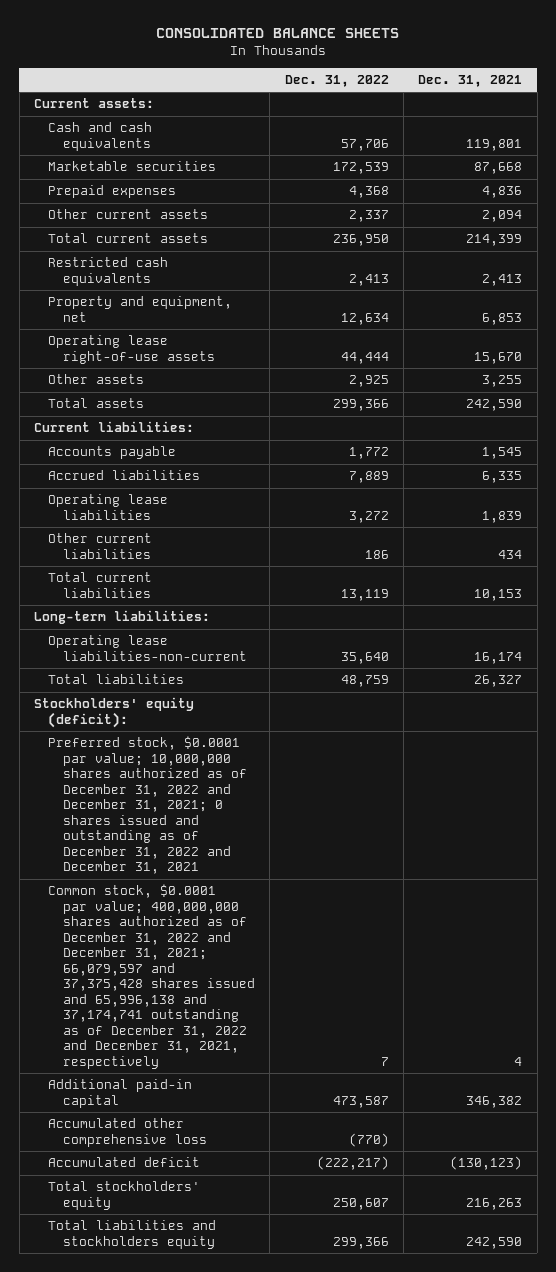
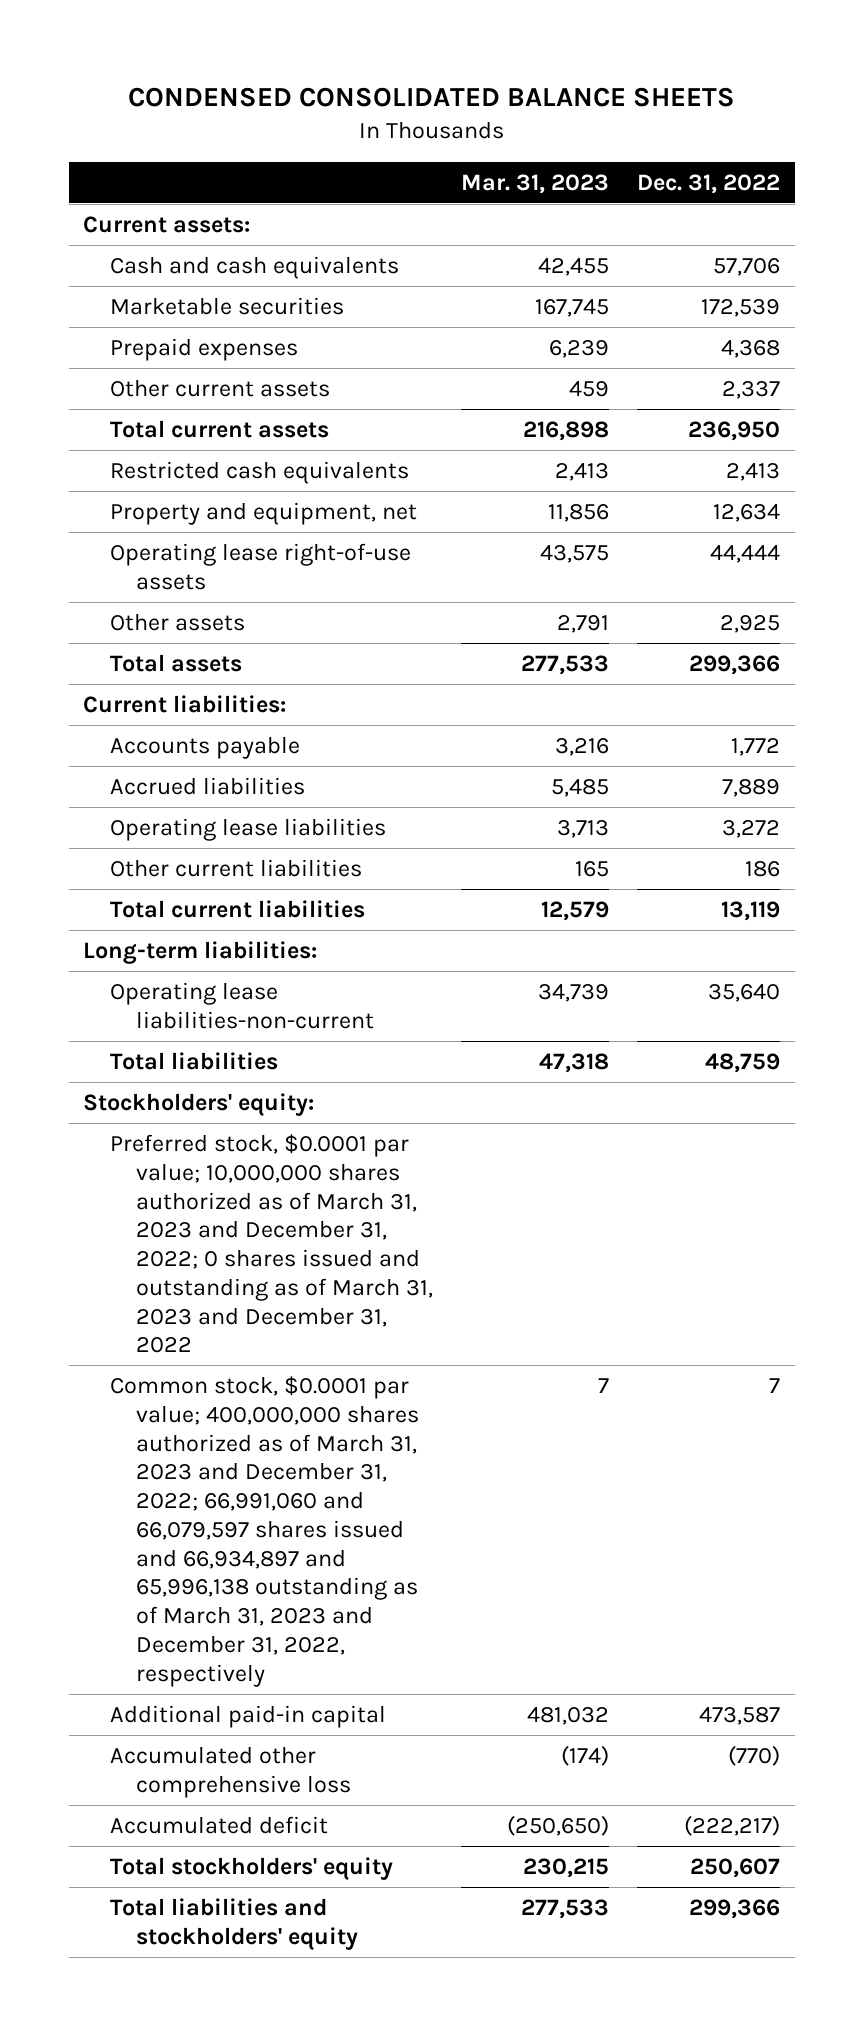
- CONSOLIDATED BALANCE SHEETS
+ CONDENSED CONSOLIDATED BALANCE SHEETS
- | Dec. 31, 2022 | Dec. 31, 2021
+ | Mar. 31, 2023 | Dec. 31, 2022
- Stockholders' equity (deficit):
- Preferred stock, $0.0001 par value; 10,000,000 shares authorized as of December 31, 2022 and December 31, 2021; 0 shares issued and outstanding as of December 31, 2022 and December 31, 2021
- Common stock, $0.0001 par value; 400,000,000 shares authorized as of December 31, 2022 and December 31, 2021; 66,079,597 and 37,375,428 shares issued and 65,996,138 and 37,174,741 outstanding as of December 31, 2022 and December 31, 2021, respectively | 7 | 4
+ Stockholders' equity:
+ Preferred stock, $0.0001 par value; 10,000,000 shares authorized as of March 31, 2023 and December 31, 2022; 0 shares issued and outstanding as of March 31, 2023 and December 31, 2022
+ Common stock, $0.0001 par value; 400,000,000 shares authorized as of March 31, 2023 and December 31, 2022; 66,991,060 and 66,079,597 shares issued and 66,934,897 and 65,996,138 outstanding as of March 31, 2023 and December 31, 2022, respectively | 7 | 7
- Total liabilities and stockholders equity | 299,366 | 242,590
+ Total liabilities and stockholders' equity | 277,533 | 299,366

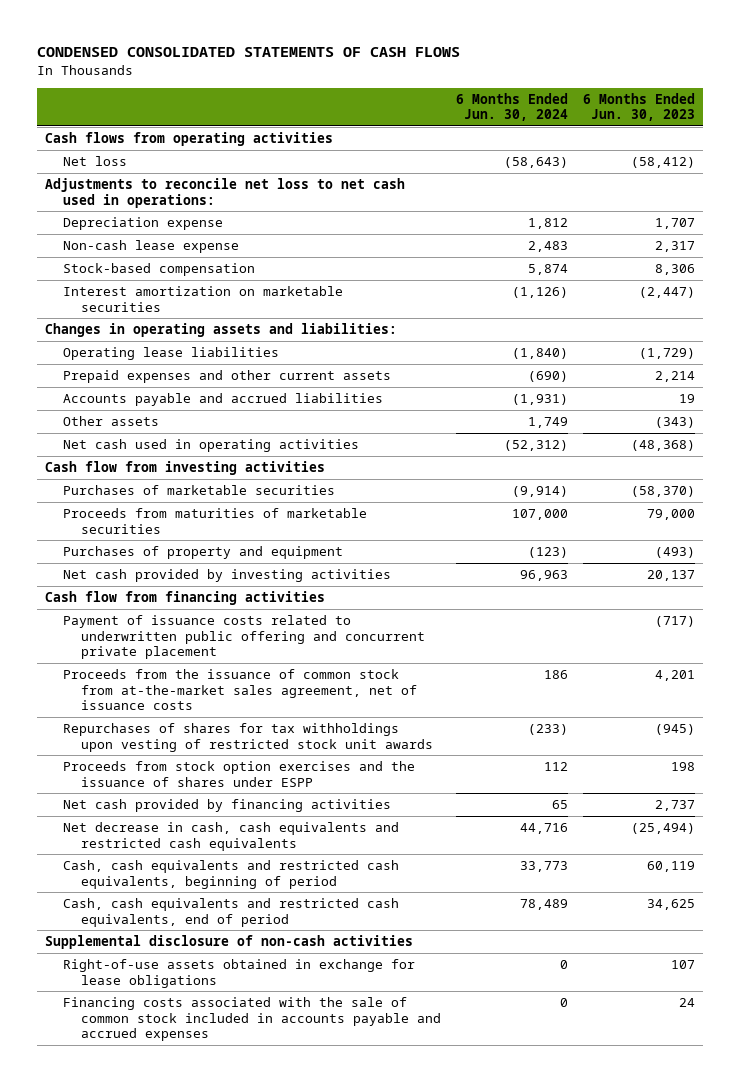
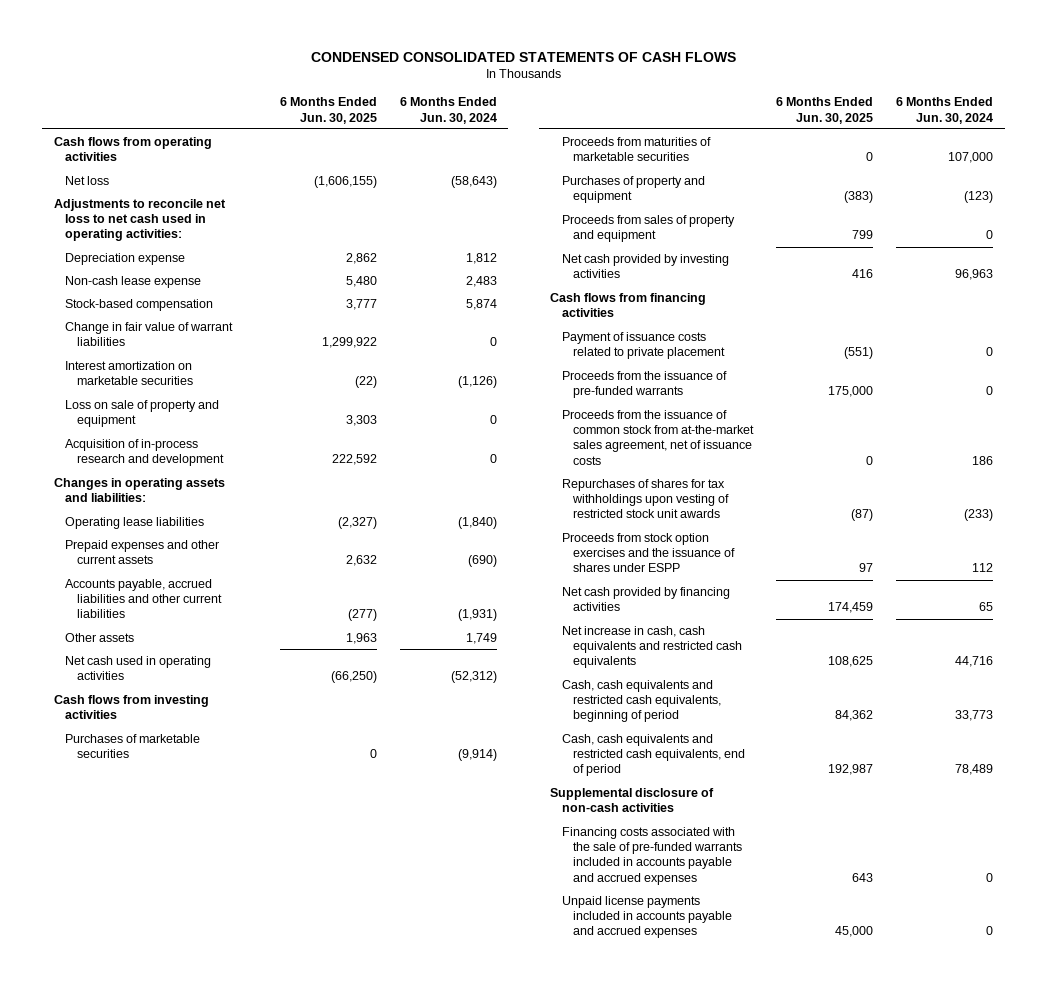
- | 6 Months Ended Jun. 30, 2024 | 6 Months Ended Jun. 30, 2023
+ | 6 Months Ended Jun. 30, 2025 | 6 Months Ended Jun. 30, 2024
- Adjustments to reconcile net loss to net cash used in operations:
+ Adjustments to reconcile net loss to net cash used in operating activities:
+ Change in fair value of warrant liabilities | 1,299,922 | 0
+ Loss on sale of property and equipment | 3,303 | 0
+ Acquisition of in-process research and development | 222,592 | 0
- Accounts payable and accrued liabilities | (1,931) | 19
+ Accounts payable, accrued liabilities and other current liabilities | (277) | (1,931)
- Cash flow from investing activities
+ Cash flows from investing activities
+ Proceeds from sales of property and equipment | 799 | 0
- Cash flow from financing activities
- Payment of issuance costs related to underwritten public offering and concurrent private placement | | (717)
+ Cash flows from financing activities
+ Payment of issuance costs related to private placement | (551) | 0
+ Proceeds from the issuance of pre-funded warrants | 175,000 | 0
- Net decrease in cash, cash equivalents and restricted cash equivalents | 44,716 | (25,494)
+ Net increase in cash, cash equivalents and restricted cash equivalents | 108,625 | 44,716
- Right-of-use assets obtained in exchange for lease obligations | 0 | 107
- Financing costs associated with the sale of common stock included in accounts payable and accrued expenses | 0 | 24
+ Financing costs associated with the sale of pre-funded warrants included in accounts payable and accrued expenses | 643 | 0
+ Unpaid license payments included in accounts payable and accrued expenses | 45,000 | 0

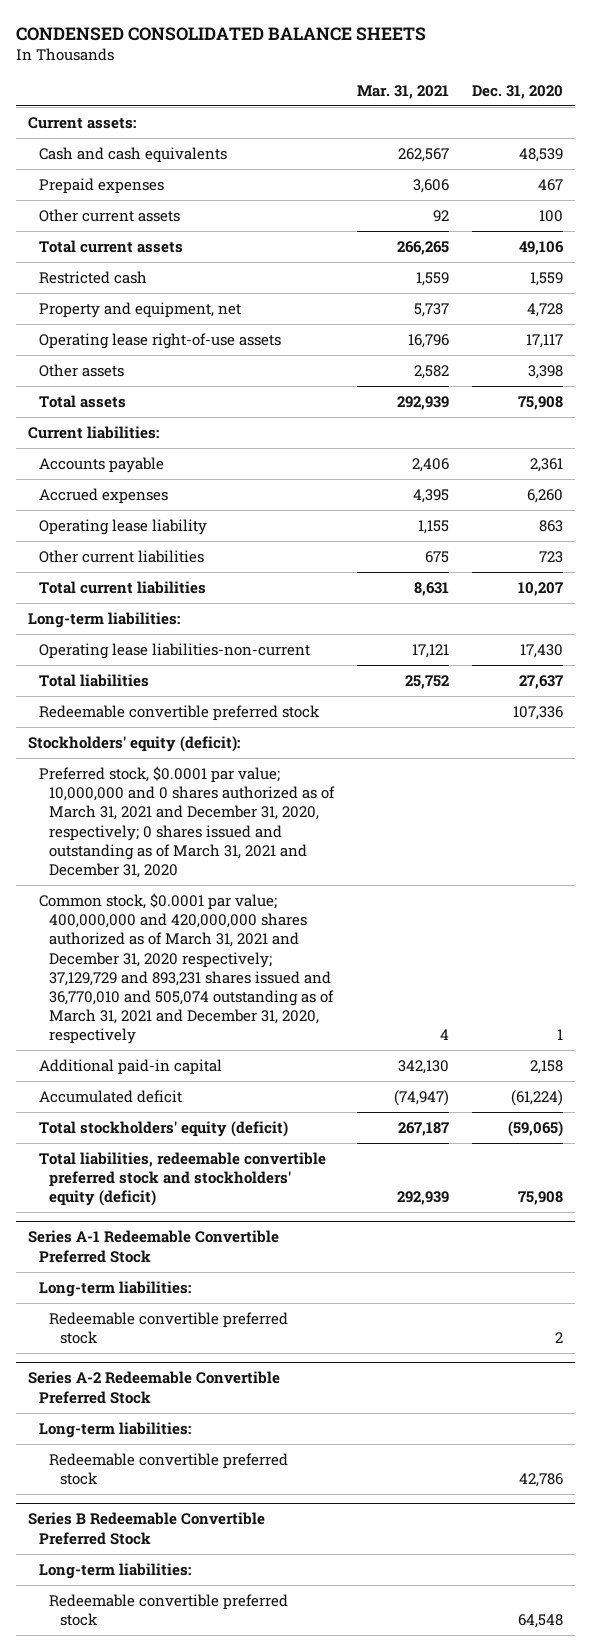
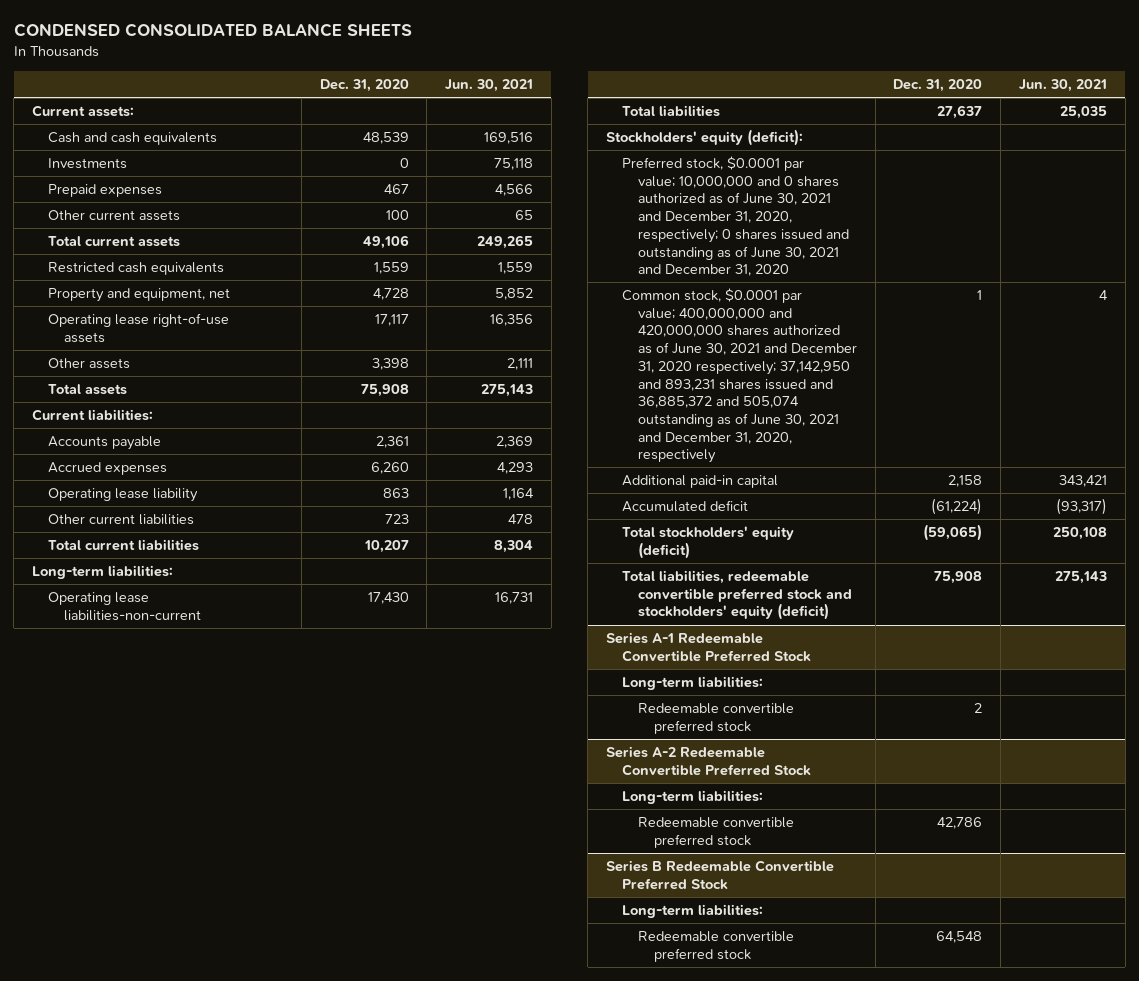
- | Mar. 31, 2021 | Dec. 31, 2020
+ | Dec. 31, 2020 | Jun. 30, 2021
+ Investments | 0 | 75,118
- Restricted cash | 1,559 | 1,559
+ Restricted cash equivalents | 1,559 | 1,559
- Redeemable convertible preferred stock | | 107,336
- Preferred stock, $0.0001 par value; 10,000,000 and 0 shares authorized as of March 31, 2021 and December 31, 2020, respectively; 0 shares issued and outstanding as of March 31, 2021 and December 31, 2020
- Common stock, $0.0001 par value; 400,000,000 and 420,000,000 shares authorized as of March 31, 2021 and December 31, 2020 respectively; 37,129,729 and 893,231 shares issued and 36,770,010 and 505,074 outstanding as of March 31, 2021 and December 31, 2020, respectively | 4 | 1
+ Preferred stock, $0.0001 par value; 10,000,000 and 0 shares authorized as of June 30, 2021 and December 31, 2020, respectively; 0 shares issued and outstanding as of June 30, 2021 and December 31, 2020
+ Common stock, $0.0001 par value; 400,000,000 and 420,000,000 shares authorized as of June 30, 2021 and December 31, 2020 respectively; 37,142,950 and 893,231 shares issued and 36,885,372 and 505,074 outstanding as of June 30, 2021 and December 31, 2020, respectively | 1 | 4

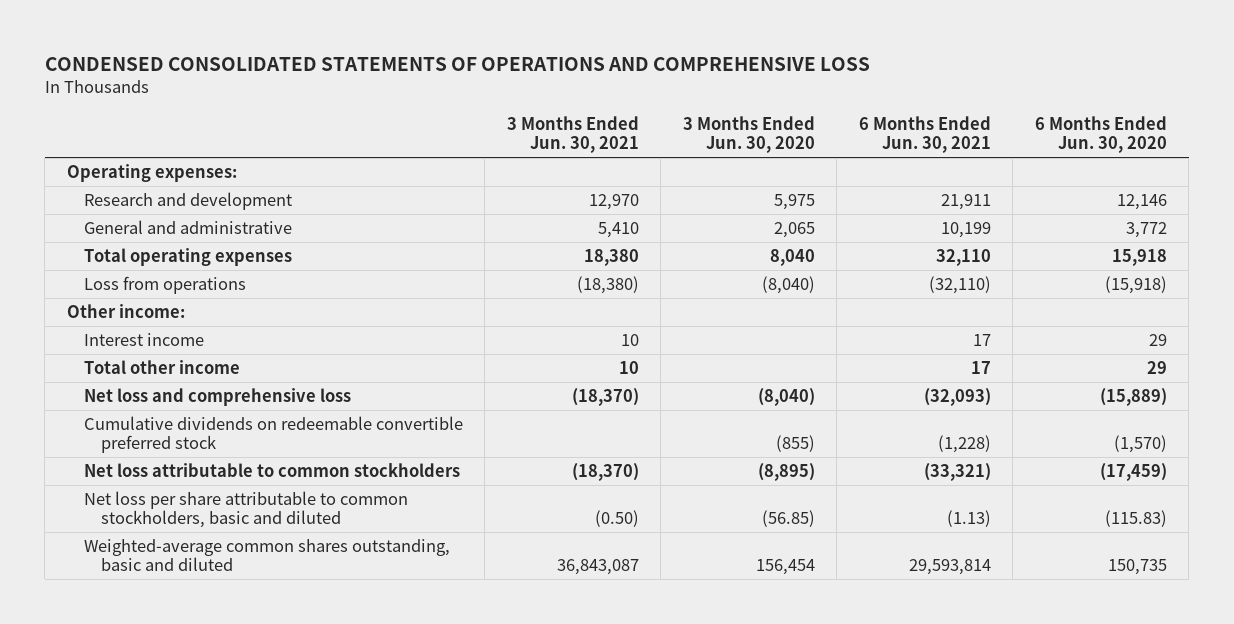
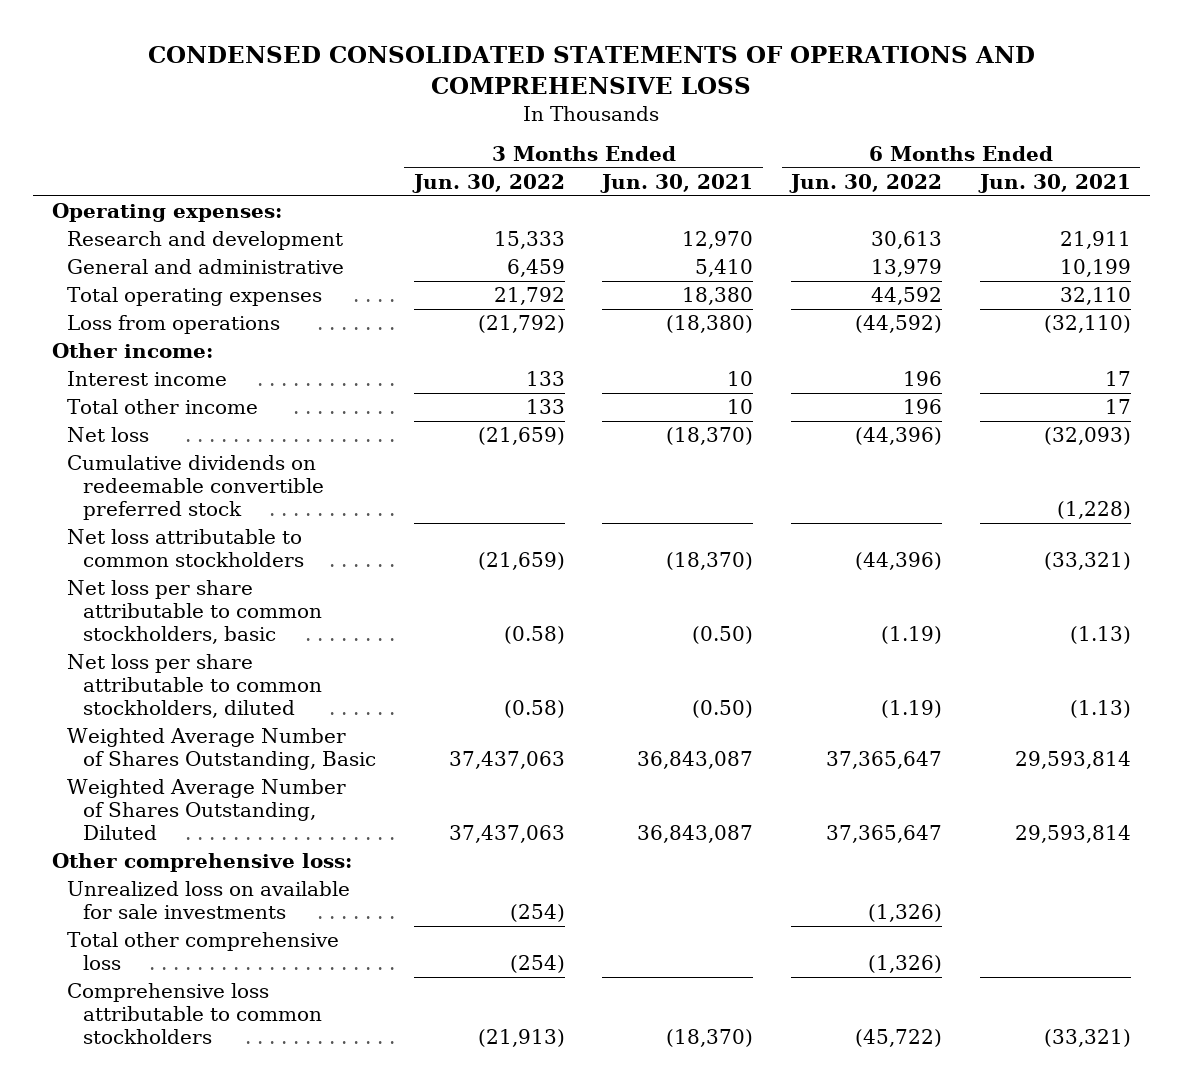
- | 3 Months Ended Jun. 30, 2021 | 3 Months Ended Jun. 30, 2020 | 6 Months Ended Jun. 30, 2021 | 6 Months Ended Jun. 30, 2020
+ | 3 Months Ended Jun. 30, 2022 | 3 Months Ended Jun. 30, 2021 | 6 Months Ended Jun. 30, 2022 | 6 Months Ended Jun. 30, 2021
- Net loss and comprehensive loss | (18,370) | (8,040) | (32,093) | (15,889)
+ Net loss | (21,659) | (18,370) | (44,396) | (32,093)
- Net loss per share attributable to common stockholders, basic and diluted | (0.50) | (56.85) | (1.13) | (115.83)
- Weighted-average common shares outstanding, basic and diluted | 36,843,087 | 156,454 | 29,593,814 | 150,735
+ Net loss per share attributable to common stockholders, basic | (0.58) | (0.50) | (1.19) | (1.13)
+ Net loss per share attributable to common stockholders, diluted | (0.58) | (0.50) | (1.19) | (1.13)
+ Weighted Average Number of Shares Outstanding, Basic | 37,437,063 | 36,843,087 | 37,365,647 | 29,593,814
+ Weighted Average Number of Shares Outstanding, Diluted | 37,437,063 | 36,843,087 | 37,365,647 | 29,593,814
+ Other comprehensive loss:
+ Unrealized loss on available for sale investments | (254) | | (1,326) |
+ Total other comprehensive loss | (254) | | (1,326) |
+ Comprehensive loss attributable to common stockholders | (21,913) | (18,370) | (45,722) | (33,321)

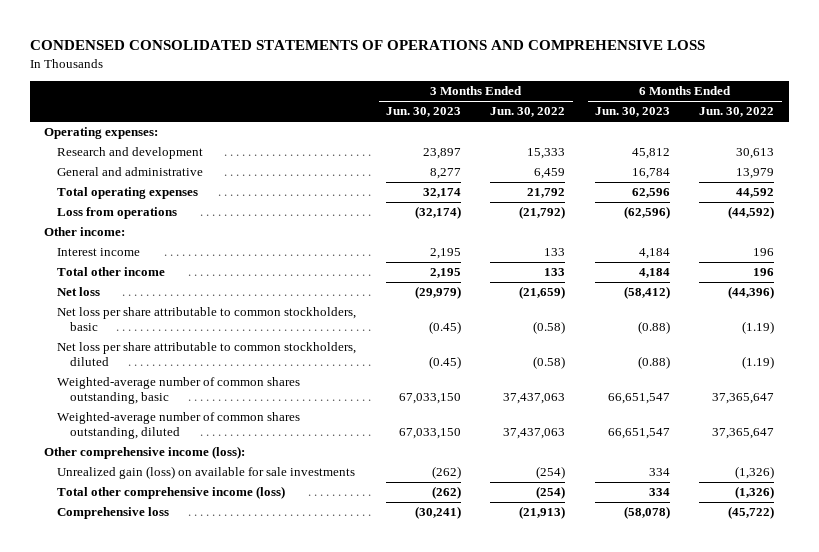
- | 3 Months Ended Jun. 30, 2022 | 3 Months Ended Jun. 30, 2021 | 6 Months Ended Jun. 30, 2022 | 6 Months Ended Jun. 30, 2021
+ | 3 Months Ended Jun. 30, 2023 | 3 Months Ended Jun. 30, 2022 | 6 Months Ended Jun. 30, 2023 | 6 Months Ended Jun. 30, 2022
- Cumulative dividends on redeemable convertible preferred stock | | | | (1,228)
- Net loss attributable to common stockholders | (21,659) | (18,370) | (44,396) | (33,321)
- Weighted Average Number of Shares Outstanding, Basic | 37,437,063 | 36,843,087 | 37,365,647 | 29,593,814
- Weighted Average Number of Shares Outstanding, Diluted | 37,437,063 | 36,843,087 | 37,365,647 | 29,593,814
- Other comprehensive loss:
- Unrealized loss on available for sale investments | (254) | | (1,326) |
- Total other comprehensive loss | (254) | | (1,326) |
- Comprehensive loss attributable to common stockholders | (21,913) | (18,370) | (45,722) | (33,321)
+ Weighted-average number of common shares outstanding, basic | 67,033,150 | 37,437,063 | 66,651,547 | 37,365,647
+ Weighted-average number of common shares outstanding, diluted | 67,033,150 | 37,437,063 | 66,651,547 | 37,365,647
+ Other comprehensive income (loss):
+ Unrealized gain (loss) on available for sale investments | (262) | (254) | 334 | (1,326)
+ Total other comprehensive income (loss) | (262) | (254) | 334 | (1,326)
+ Comprehensive loss | (30,241) | (21,913) | (58,078) | (45,722)

